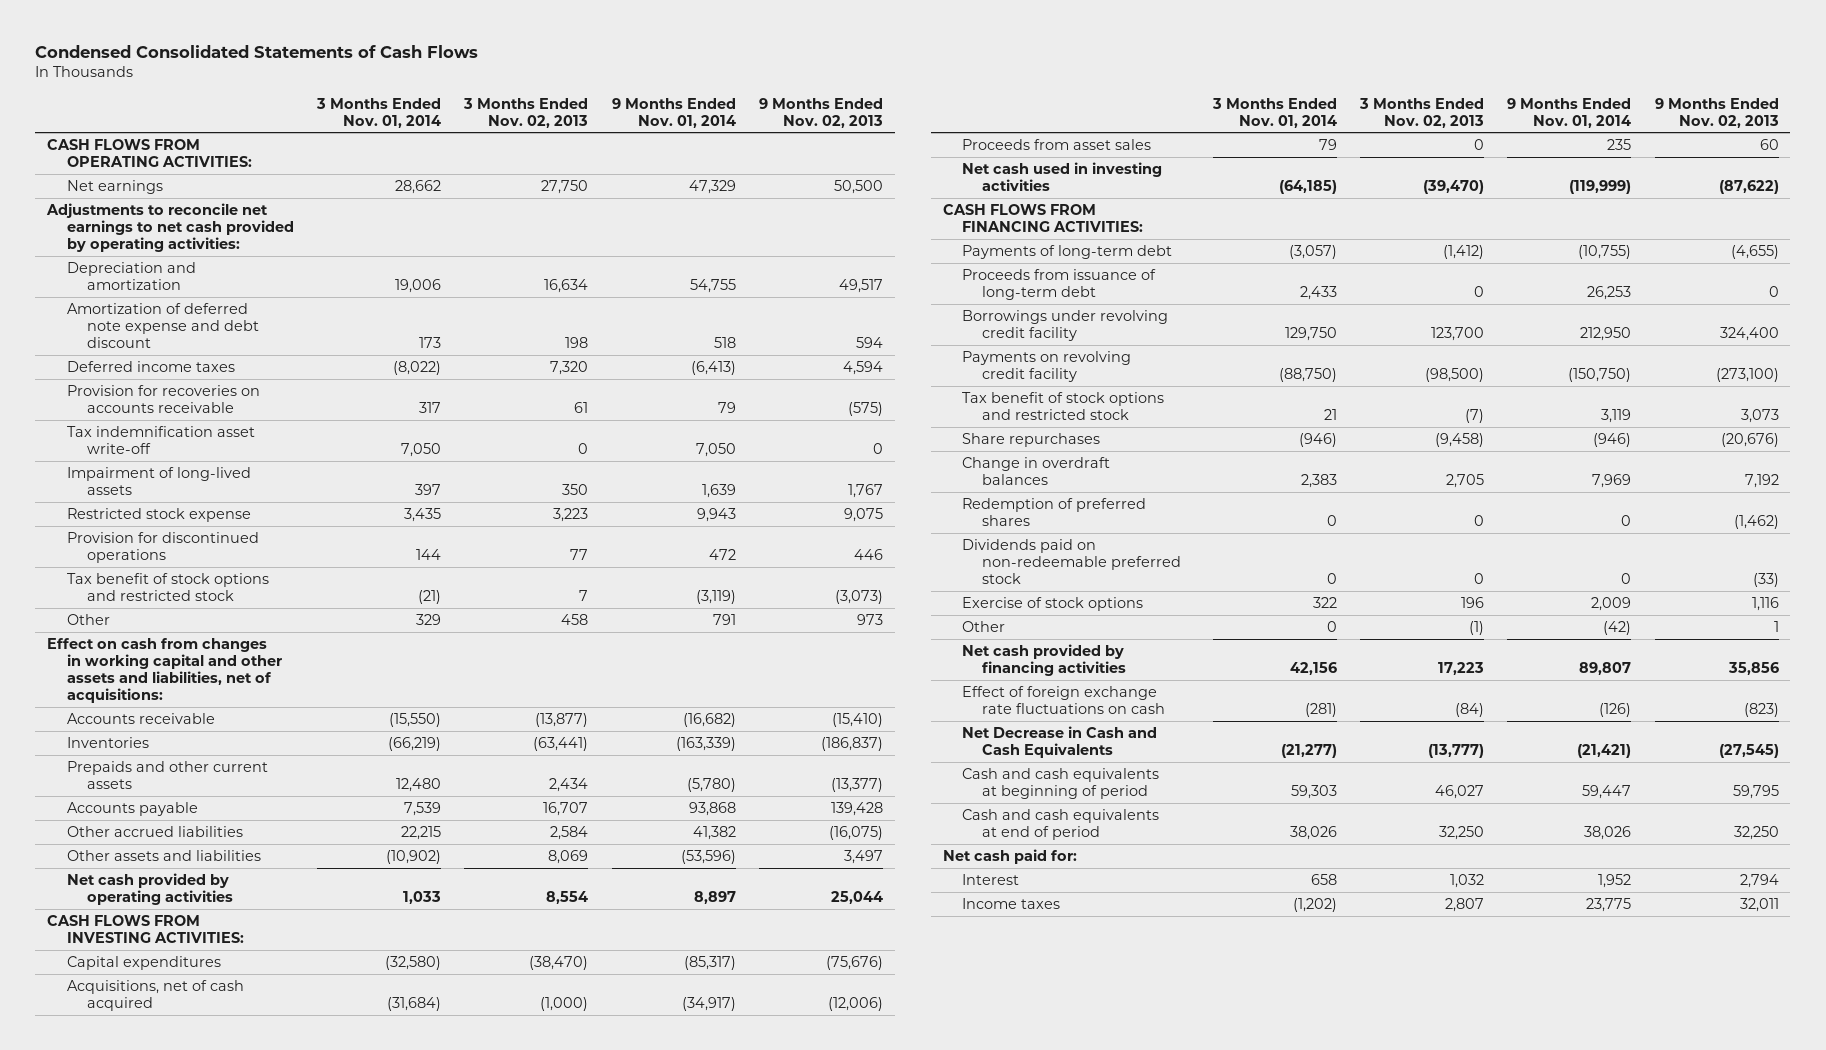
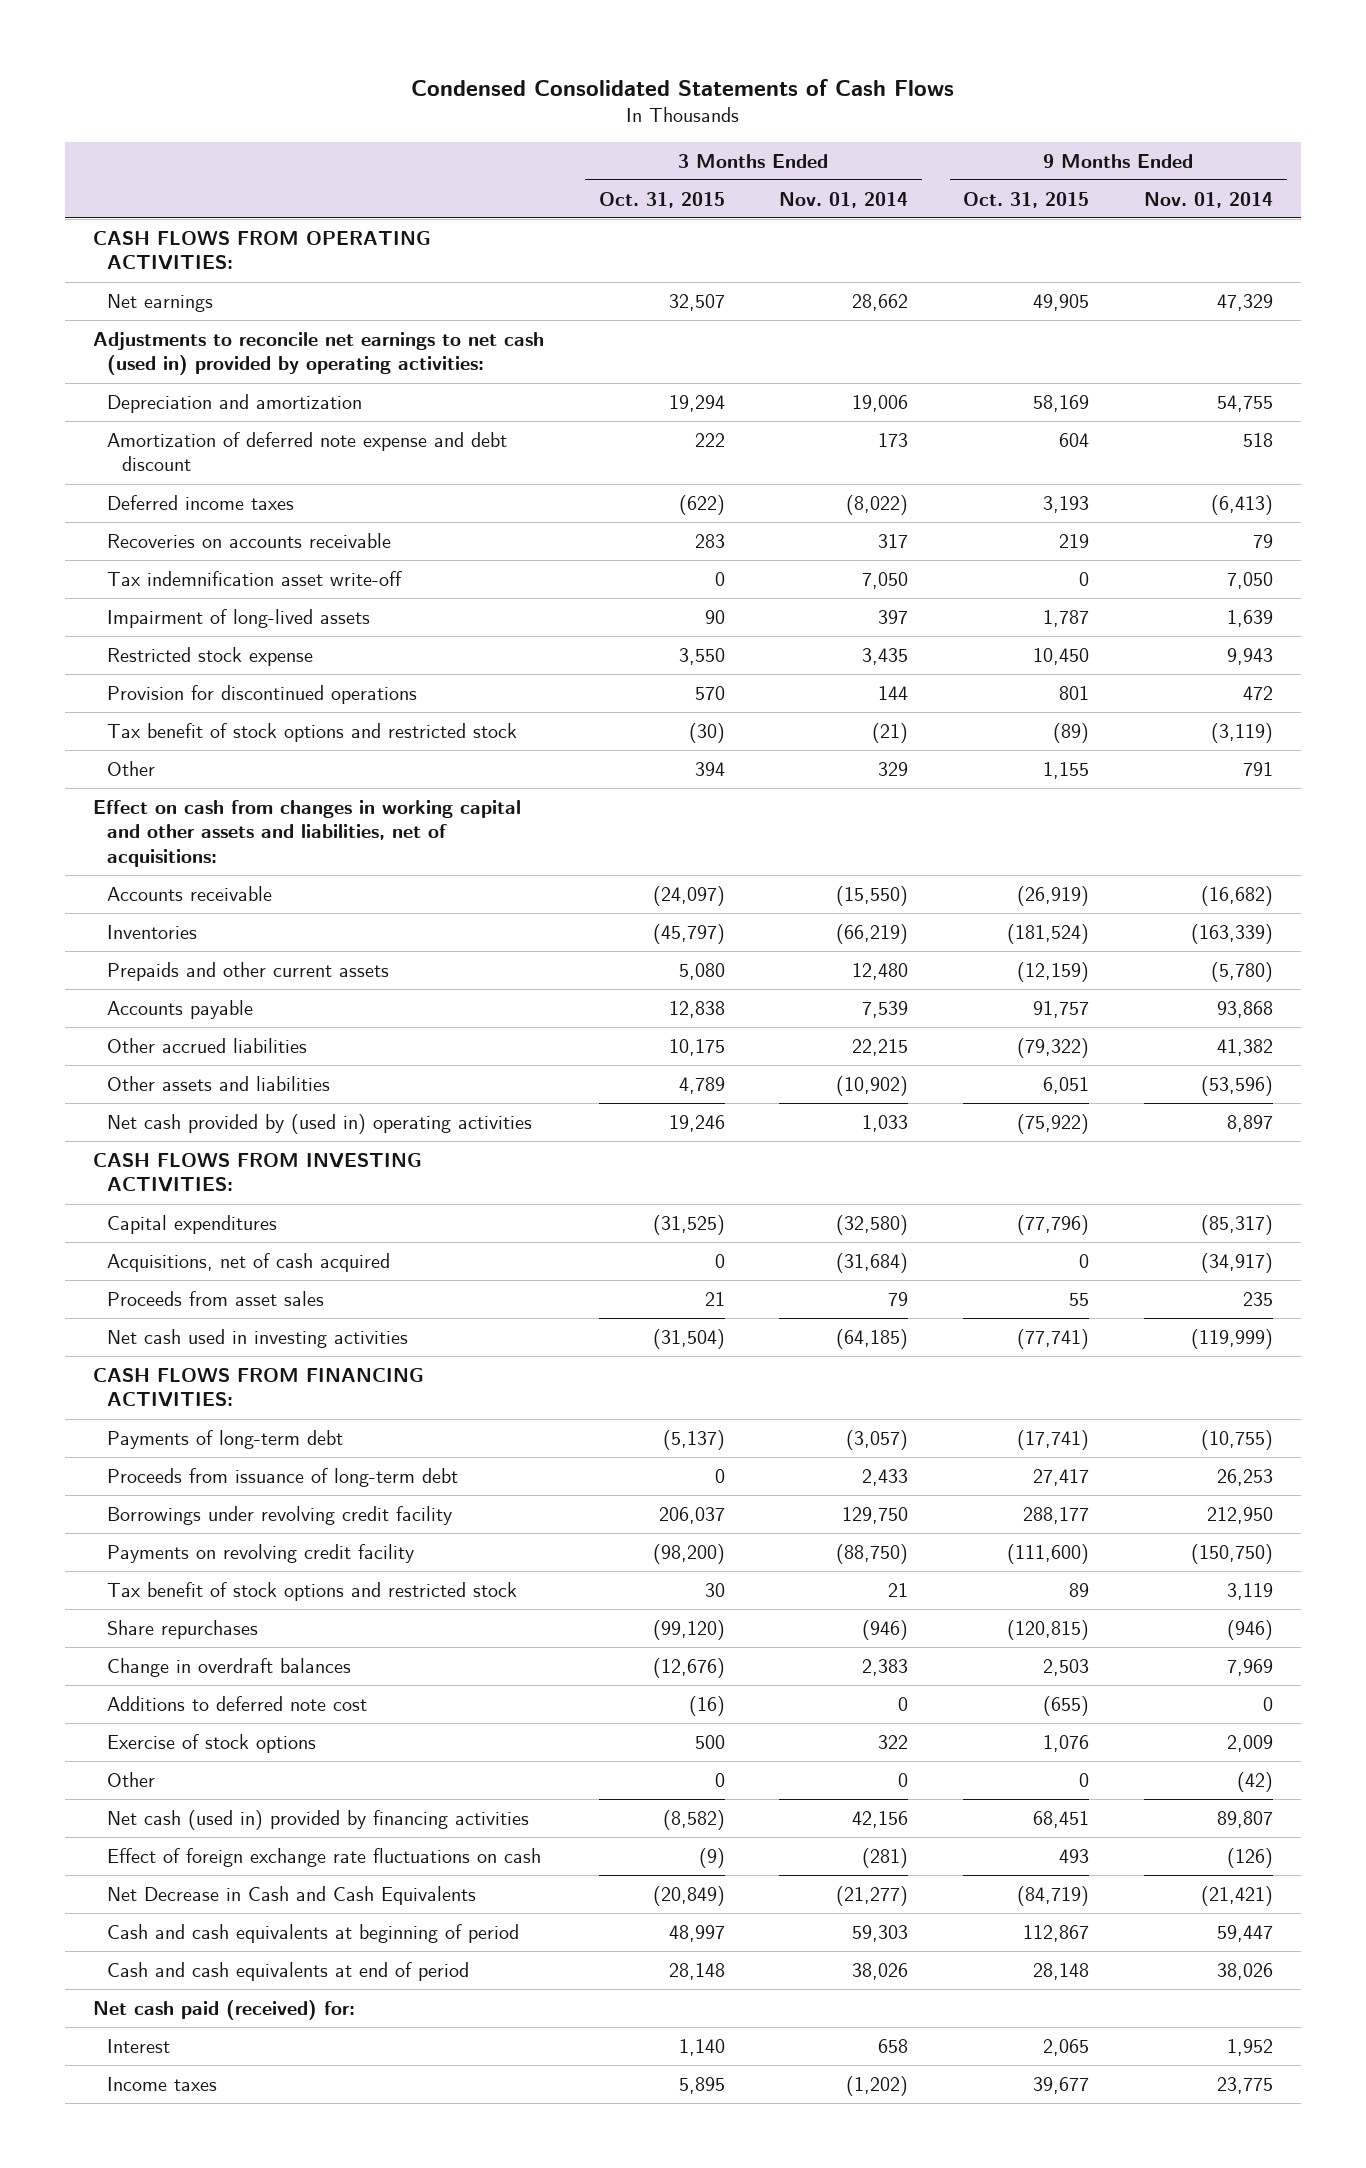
- | 3 Months Ended Nov. 01, 2014 | 3 Months Ended Nov. 02, 2013 | 9 Months Ended Nov. 01, 2014 | 9 Months Ended Nov. 02, 2013
+ | 3 Months Ended Oct. 31, 2015 | 3 Months Ended Nov. 01, 2014 | 9 Months Ended Oct. 31, 2015 | 9 Months Ended Nov. 01, 2014
- Adjustments to reconcile net earnings to net cash provided by operating activities:
+ Adjustments to reconcile net earnings to net cash (used in) provided by operating activities:
- Provision for recoveries on accounts receivable | 317 | 61 | 79 | (575)
+ Recoveries on accounts receivable | 283 | 317 | 219 | 79
- Net cash provided by operating activities | 1,033 | 8,554 | 8,897 | 25,044
+ Net cash provided by (used in) operating activities | 19,246 | 1,033 | (75,922) | 8,897
- Redemption of preferred shares | 0 | 0 | 0 | (1,462)
- Dividends paid on non-redeemable preferred stock | 0 | 0 | 0 | (33)
+ Additions to deferred note cost | (16) | 0 | (655) | 0
- Net cash provided by financing activities | 42,156 | 17,223 | 89,807 | 35,856
+ Net cash (used in) provided by financing activities | (8,582) | 42,156 | 68,451 | 89,807
- Net cash paid for:
+ Net cash paid (received) for:

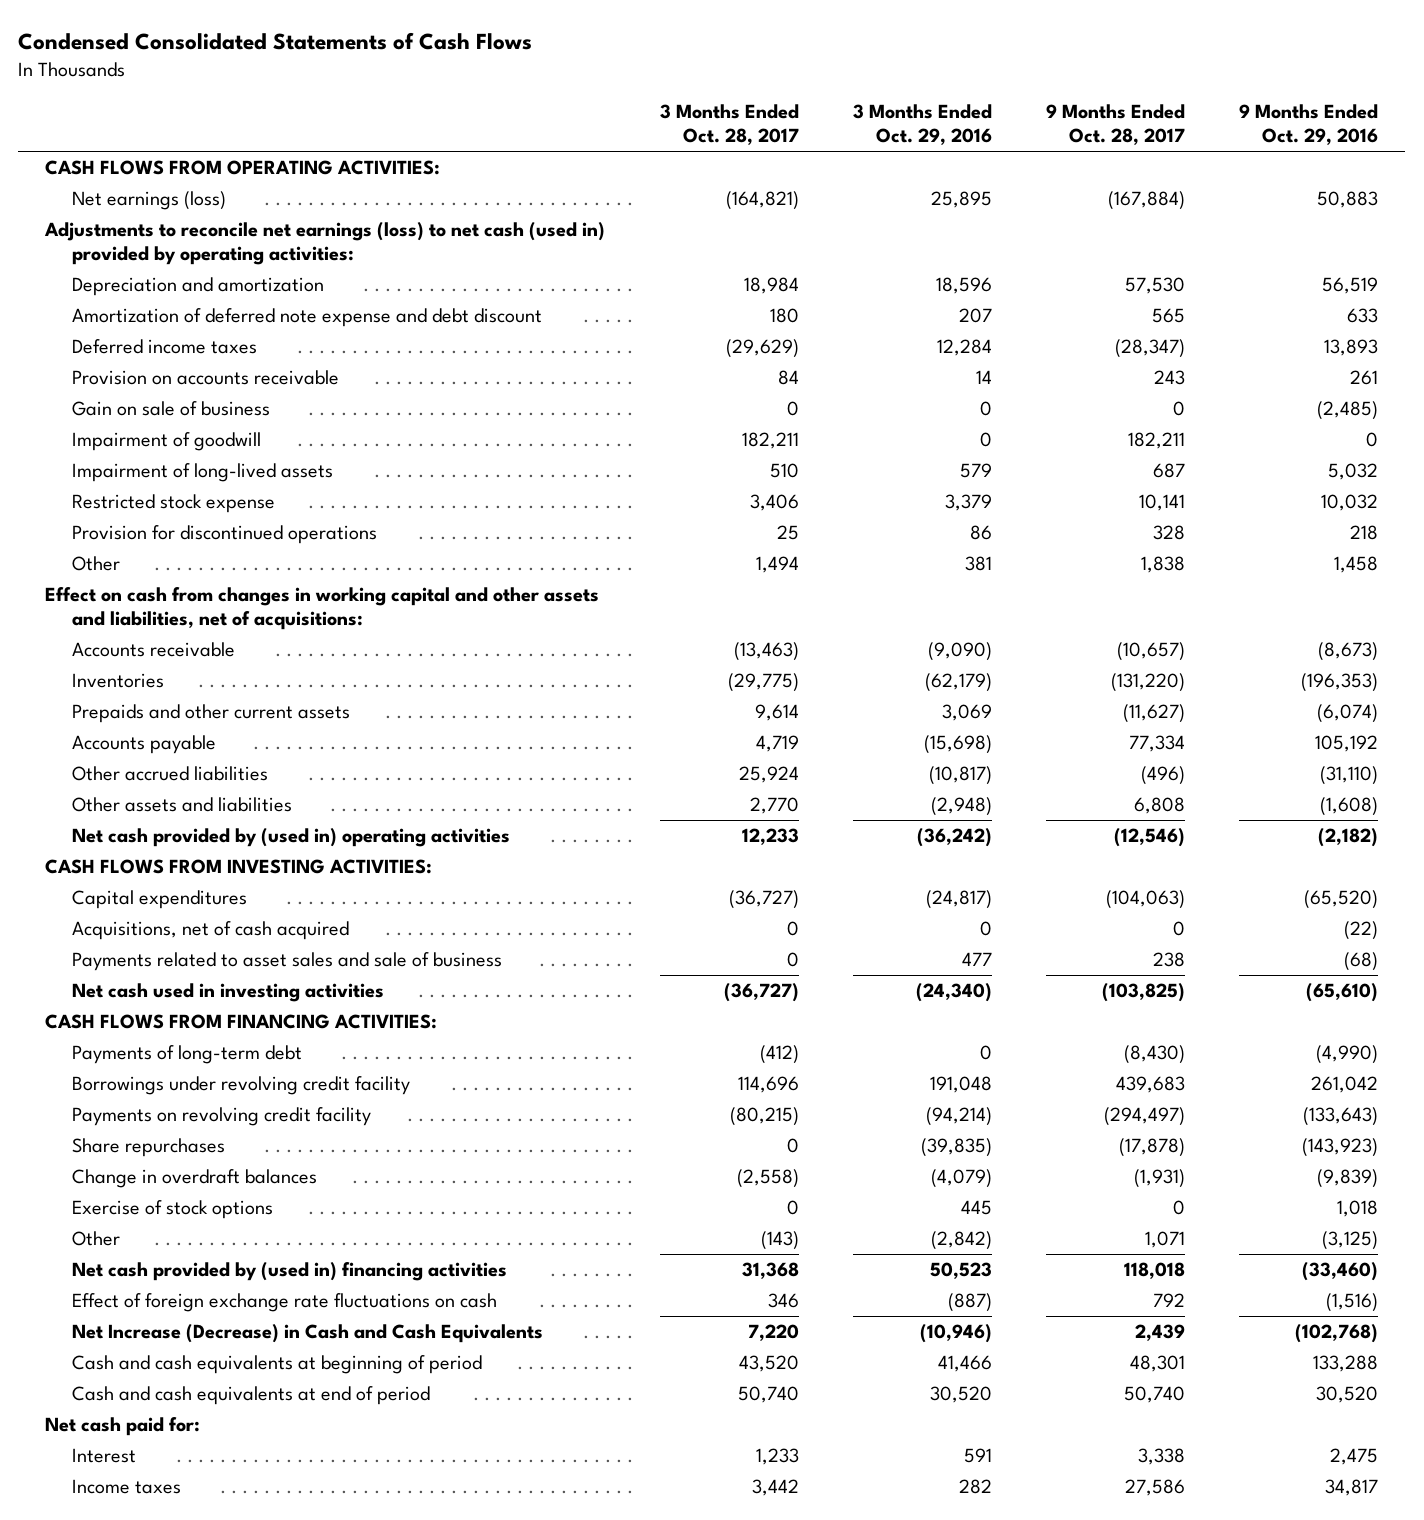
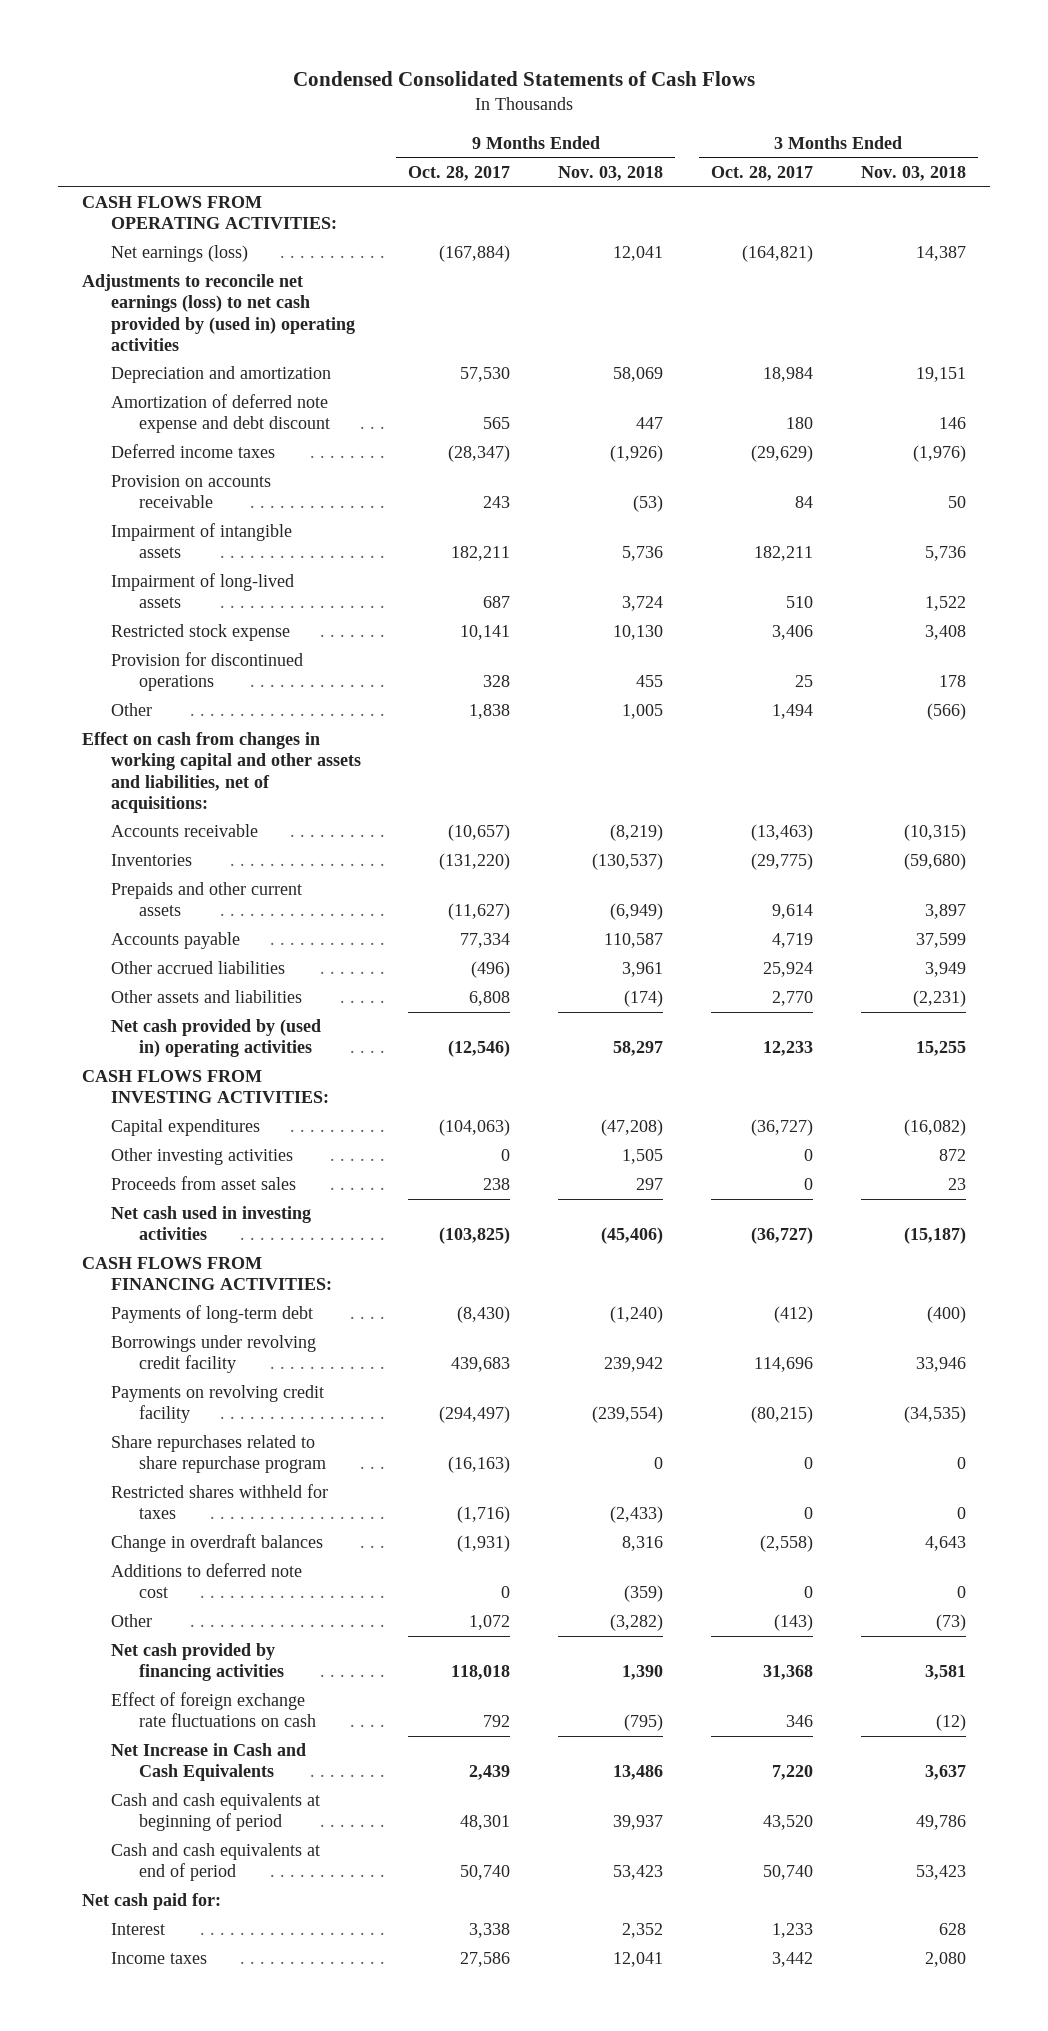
- | 3 Months Ended Oct. 28, 2017 | 3 Months Ended Oct. 29, 2016 | 9 Months Ended Oct. 28, 2017 | 9 Months Ended Oct. 29, 2016
+ | 9 Months Ended Oct. 28, 2017 | 9 Months Ended Nov. 03, 2018 | 3 Months Ended Oct. 28, 2017 | 3 Months Ended Nov. 03, 2018
- Adjustments to reconcile net earnings (loss) to net cash (used in) provided by operating activities:
+ Adjustments to reconcile net earnings (loss) to net cash provided by (used in) operating activities
- Gain on sale of business | 0 | 0 | 0 | (2,485)
- Impairment of goodwill | 182,211 | 0 | 182,211 | 0
+ Impairment of intangible assets | 182,211 | 5,736 | 182,211 | 5,736
- Acquisitions, net of cash acquired | 0 | 0 | 0 | (22)
- Payments related to asset sales and sale of business | 0 | 477 | 238 | (68)
+ Other investing activities | 0 | 1,505 | 0 | 872
+ Proceeds from asset sales | 238 | 297 | 0 | 23
- Share repurchases | 0 | (39,835) | (17,878) | (143,923)
+ Share repurchases related to share repurchase program | (16,163) | 0 | 0 | 0
+ Restricted shares withheld for taxes | (1,716) | (2,433) | 0 | 0
- Exercise of stock options | 0 | 445 | 0 | 1,018
- Other | (143) | (2,842) | 1,071 | (3,125)
- Net cash provided by (used in) financing activities | 31,368 | 50,523 | 118,018 | (33,460)
+ Additions to deferred note cost | 0 | (359) | 0 | 0
+ Other | 1,072 | (3,282) | (143) | (73)
+ Net cash provided by financing activities | 118,018 | 1,390 | 31,368 | 3,581
- Net Increase (Decrease) in Cash and Cash Equivalents | 7,220 | (10,946) | 2,439 | (102,768)
+ Net Increase in Cash and Cash Equivalents | 2,439 | 13,486 | 7,220 | 3,637

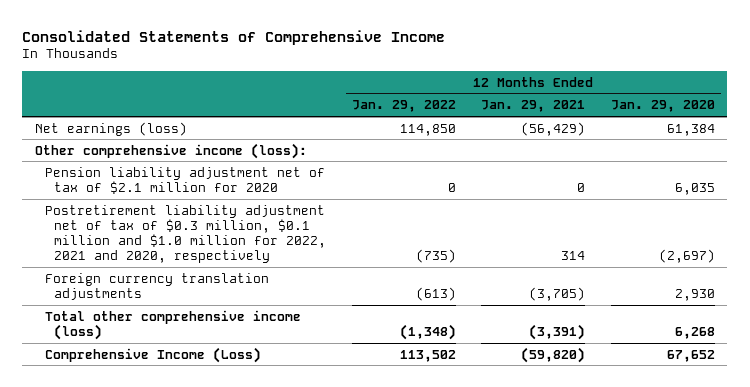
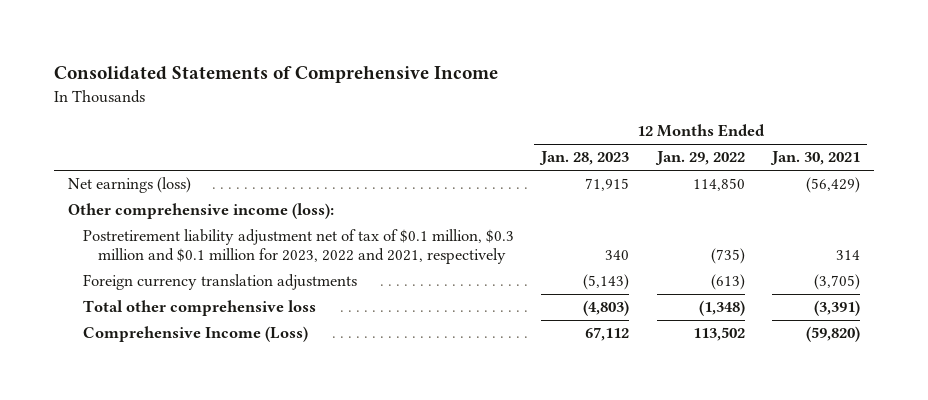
- | 12 Months Ended Jan. 29, 2022 | 12 Months Ended Jan. 29, 2021 | 12 Months Ended Jan. 29, 2020
+ | 12 Months Ended Jan. 28, 2023 | 12 Months Ended Jan. 29, 2022 | 12 Months Ended Jan. 30, 2021
- Pension liability adjustment net of tax of $2.1 million for 2020 | 0 | 0 | 6,035
- Postretirement liability adjustment net of tax of $0.3 million, $0.1 million and $1.0 million for 2022, 2021 and 2020, respectively | (735) | 314 | (2,697)
+ Postretirement liability adjustment net of tax of $0.1 million, $0.3 million and $0.1 million for 2023, 2022 and 2021, respectively | 340 | (735) | 314
- Total other comprehensive income (loss) | (1,348) | (3,391) | 6,268
+ Total other comprehensive loss | (4,803) | (1,348) | (3,391)

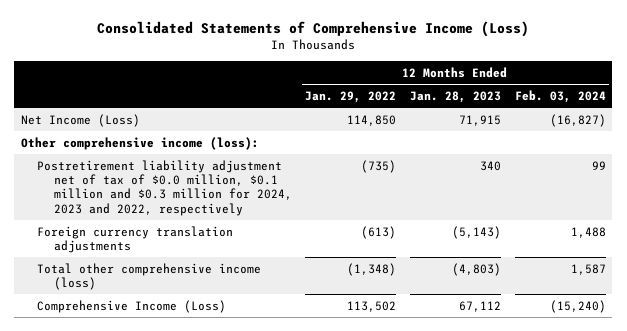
- Consolidated Statements of Comprehensive Income
+ Consolidated Statements of Comprehensive Income (Loss)
- | 12 Months Ended Jan. 28, 2023 | 12 Months Ended Jan. 29, 2022 | 12 Months Ended Jan. 30, 2021
+ | 12 Months Ended Jan. 29, 2022 | 12 Months Ended Jan. 28, 2023 | 12 Months Ended Feb. 03, 2024
- Net earnings (loss) | 71,915 | 114,850 | (56,429)
+ Net Income (Loss) | 114,850 | 71,915 | (16,827)
- Postretirement liability adjustment net of tax of $0.1 million, $0.3 million and $0.1 million for 2023, 2022 and 2021, respectively | 340 | (735) | 314
+ Postretirement liability adjustment net of tax of $0.0 million, $0.1 million and $0.3 million for 2024, 2023 and 2022, respectively | (735) | 340 | 99
- Total other comprehensive loss | (4,803) | (1,348) | (3,391)
+ Total other comprehensive income (loss) | (1,348) | (4,803) | 1,587

